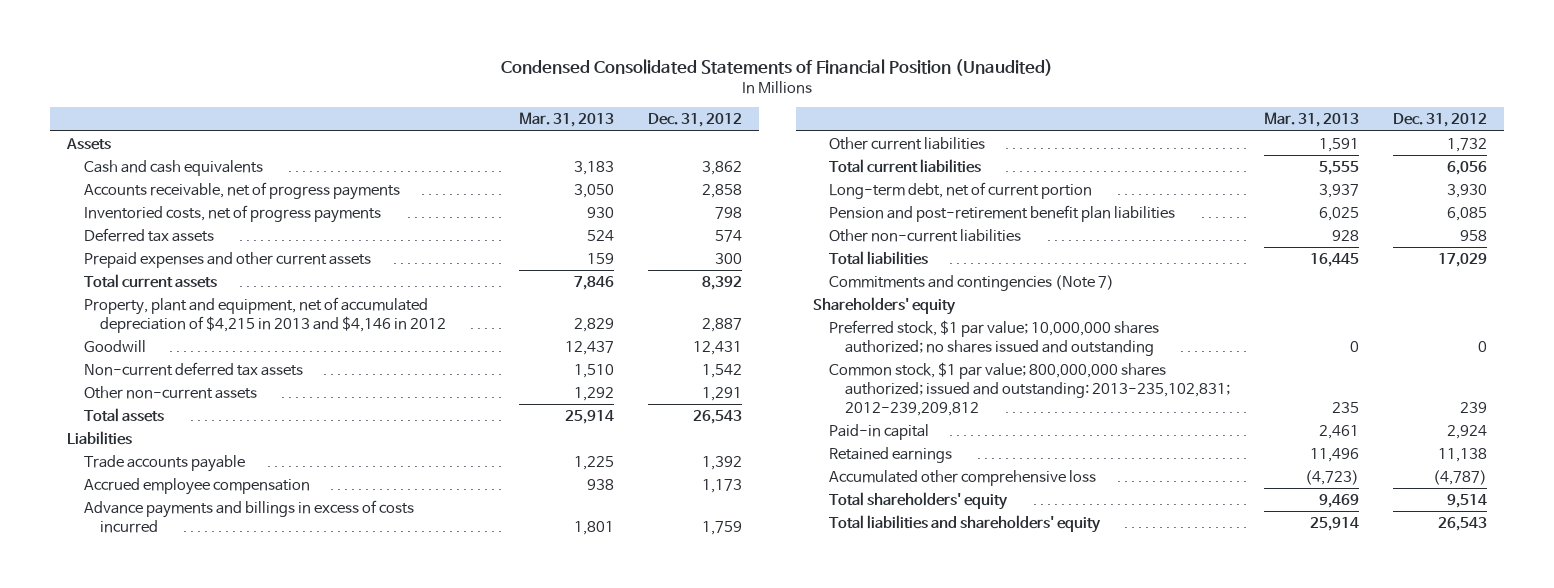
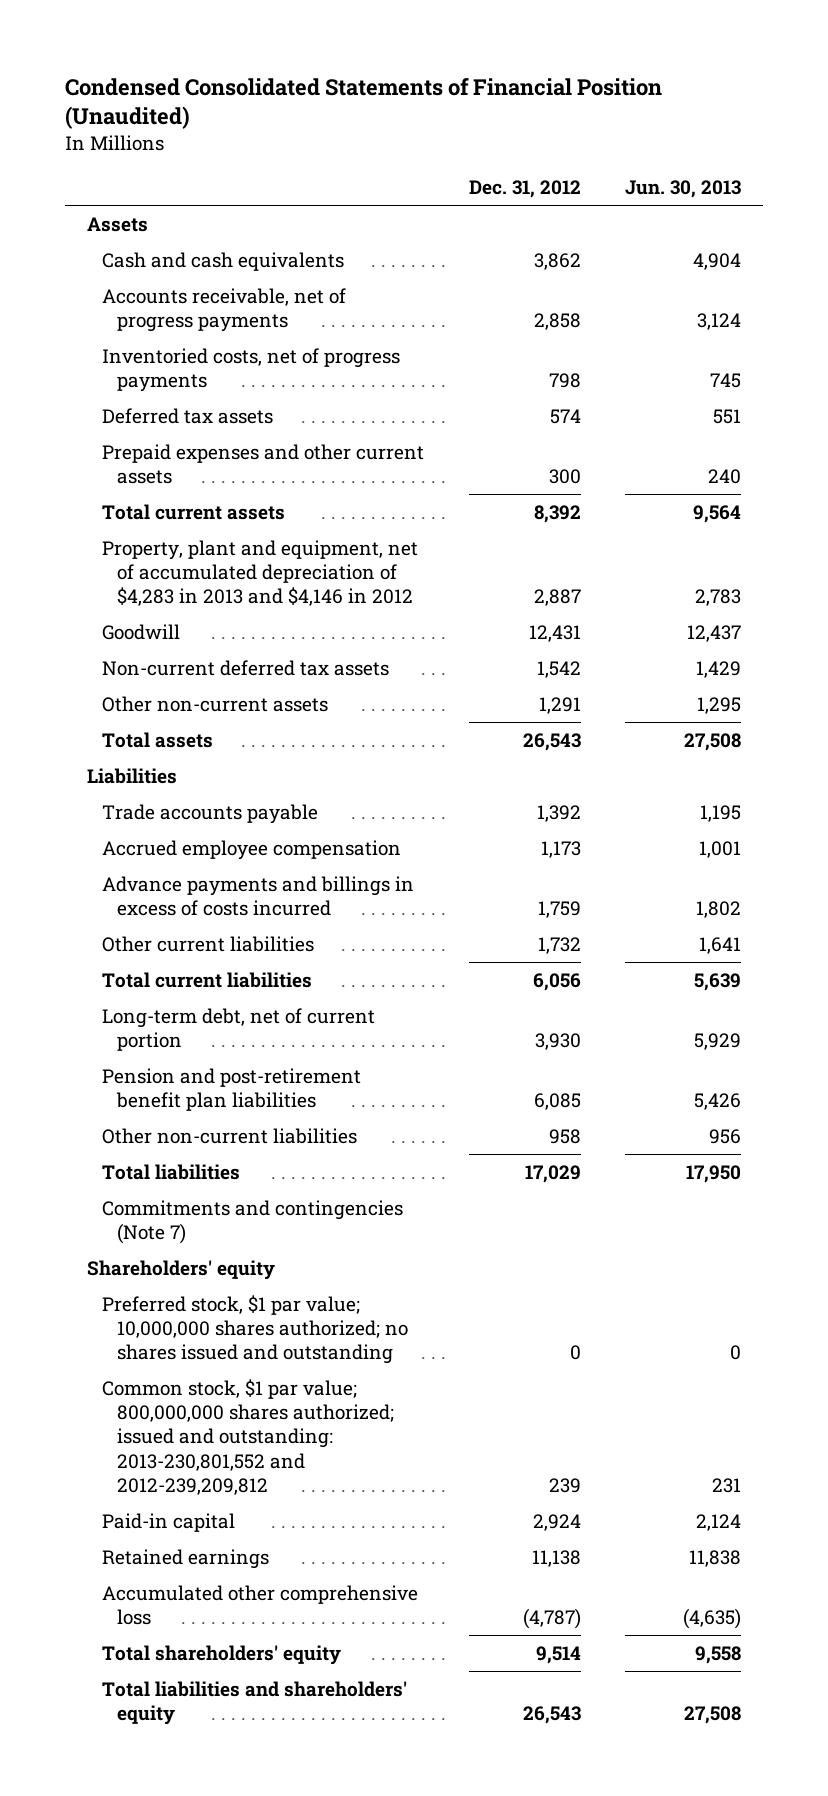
- | Mar. 31, 2013 | Dec. 31, 2012
+ | Dec. 31, 2012 | Jun. 30, 2013
- Property, plant and equipment, net of accumulated depreciation of $4,215 in 2013 and $4,146 in 2012 | 2,829 | 2,887
+ Property, plant and equipment, net of accumulated depreciation of $4,283 in 2013 and $4,146 in 2012 | 2,887 | 2,783
- Common stock, $1 par value; 800,000,000 shares authorized; issued and outstanding: 2013-235,102,831; 2012-239,209,812 | 235 | 239
+ Common stock, $1 par value; 800,000,000 shares authorized; issued and outstanding: 2013-230,801,552 and 2012-239,209,812 | 239 | 231

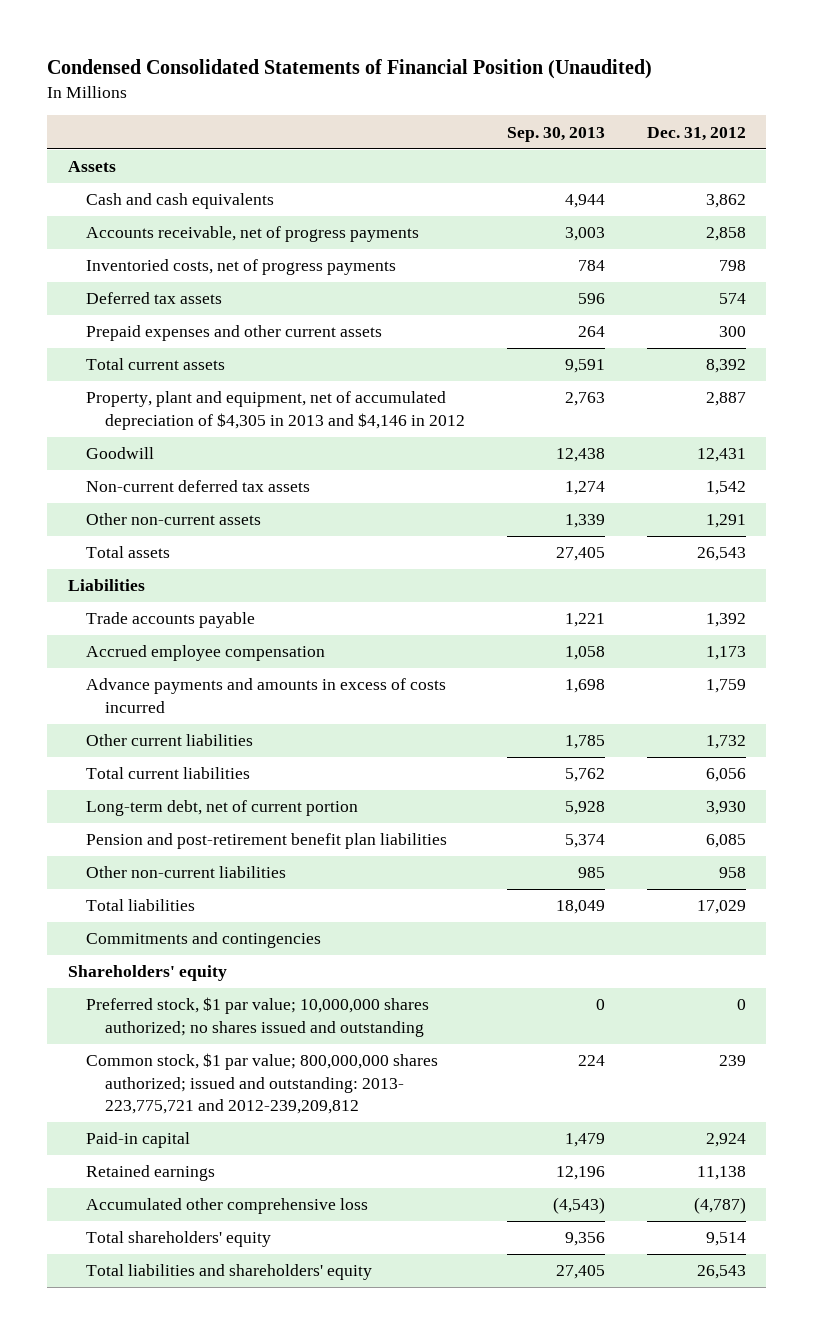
- | Dec. 31, 2012 | Jun. 30, 2013
+ | Sep. 30, 2013 | Dec. 31, 2012
- Property, plant and equipment, net of accumulated depreciation of $4,283 in 2013 and $4,146 in 2012 | 2,887 | 2,783
+ Property, plant and equipment, net of accumulated depreciation of $4,305 in 2013 and $4,146 in 2012 | 2,763 | 2,887
- Advance payments and billings in excess of costs incurred | 1,759 | 1,802
+ Advance payments and amounts in excess of costs incurred | 1,698 | 1,759
- Commitments and contingencies (Note 7)
+ Commitments and contingencies
- Common stock, $1 par value; 800,000,000 shares authorized; issued and outstanding: 2013-230,801,552 and 2012-239,209,812 | 239 | 231
+ Common stock, $1 par value; 800,000,000 shares authorized; issued and outstanding: 2013- 223,775,721 and 2012-239,209,812 | 224 | 239

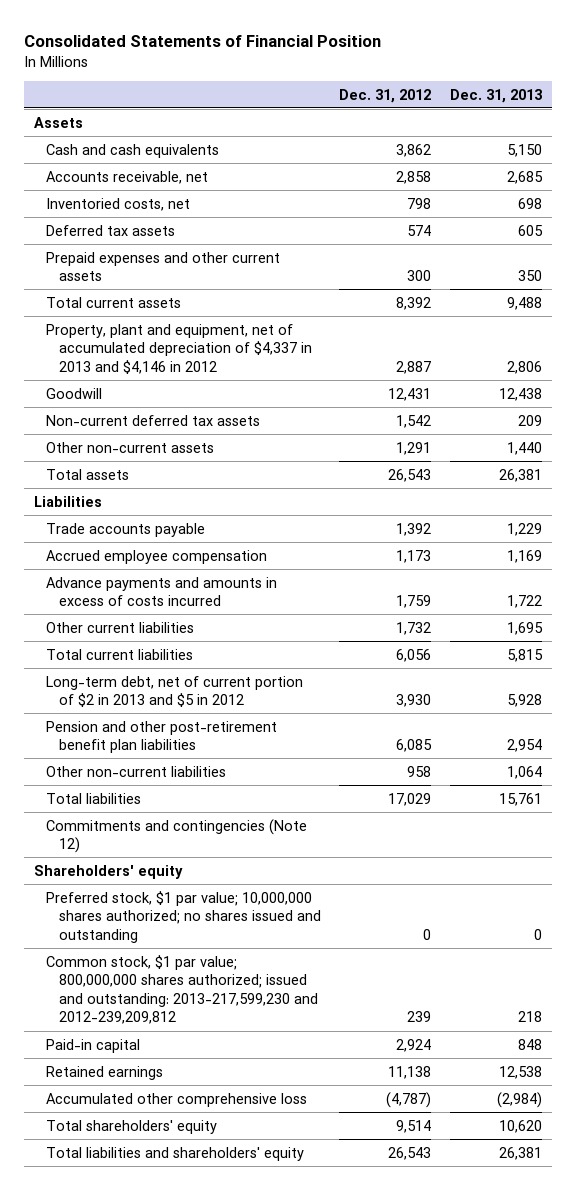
- Condensed Consolidated Statements of Financial Position (Unaudited)
+ Consolidated Statements of Financial Position
- | Sep. 30, 2013 | Dec. 31, 2012
+ | Dec. 31, 2012 | Dec. 31, 2013
- Accounts receivable, net of progress payments | 3,003 | 2,858
- Inventoried costs, net of progress payments | 784 | 798
+ Accounts receivable, net | 2,858 | 2,685
+ Inventoried costs, net | 798 | 698
- Property, plant and equipment, net of accumulated depreciation of $4,305 in 2013 and $4,146 in 2012 | 2,763 | 2,887
+ Property, plant and equipment, net of accumulated depreciation of $4,337 in 2013 and $4,146 in 2012 | 2,887 | 2,806
- Long-term debt, net of current portion | 5,928 | 3,930
- Pension and post-retirement benefit plan liabilities | 5,374 | 6,085
+ Long-term debt, net of current portion of $2 in 2013 and $5 in 2012 | 3,930 | 5,928
+ Pension and other post-retirement benefit plan liabilities | 6,085 | 2,954
- Commitments and contingencies
+ Commitments and contingencies (Note 12)
- Common stock, $1 par value; 800,000,000 shares authorized; issued and outstanding: 2013- 223,775,721 and 2012-239,209,812 | 224 | 239
+ Common stock, $1 par value; 800,000,000 shares authorized; issued and outstanding: 2013-217,599,230 and 2012-239,209,812 | 239 | 218

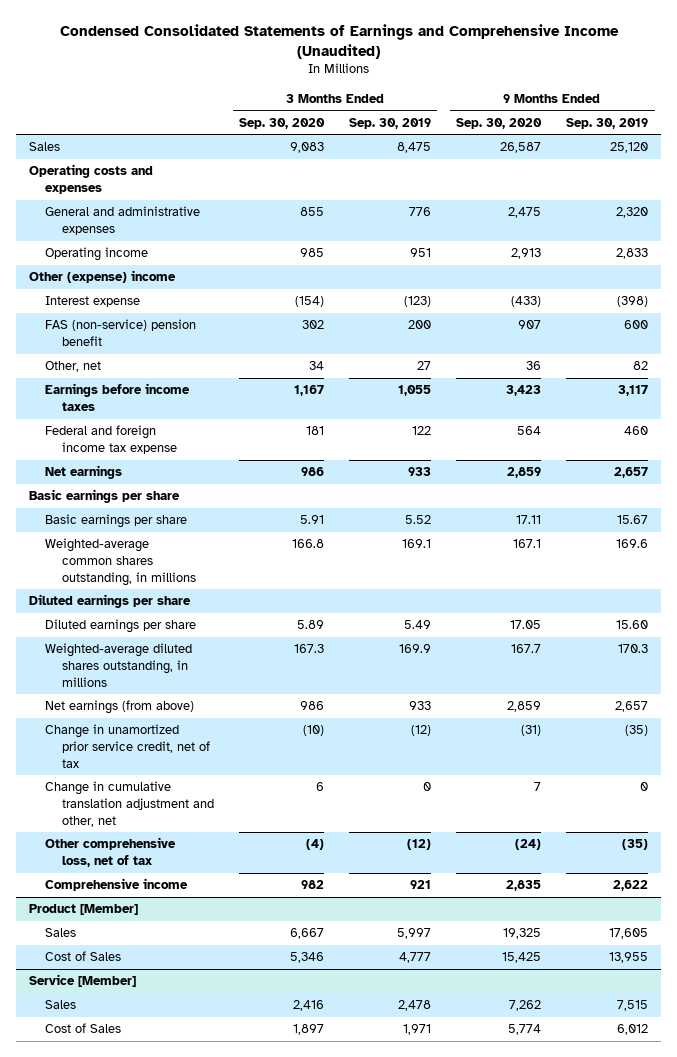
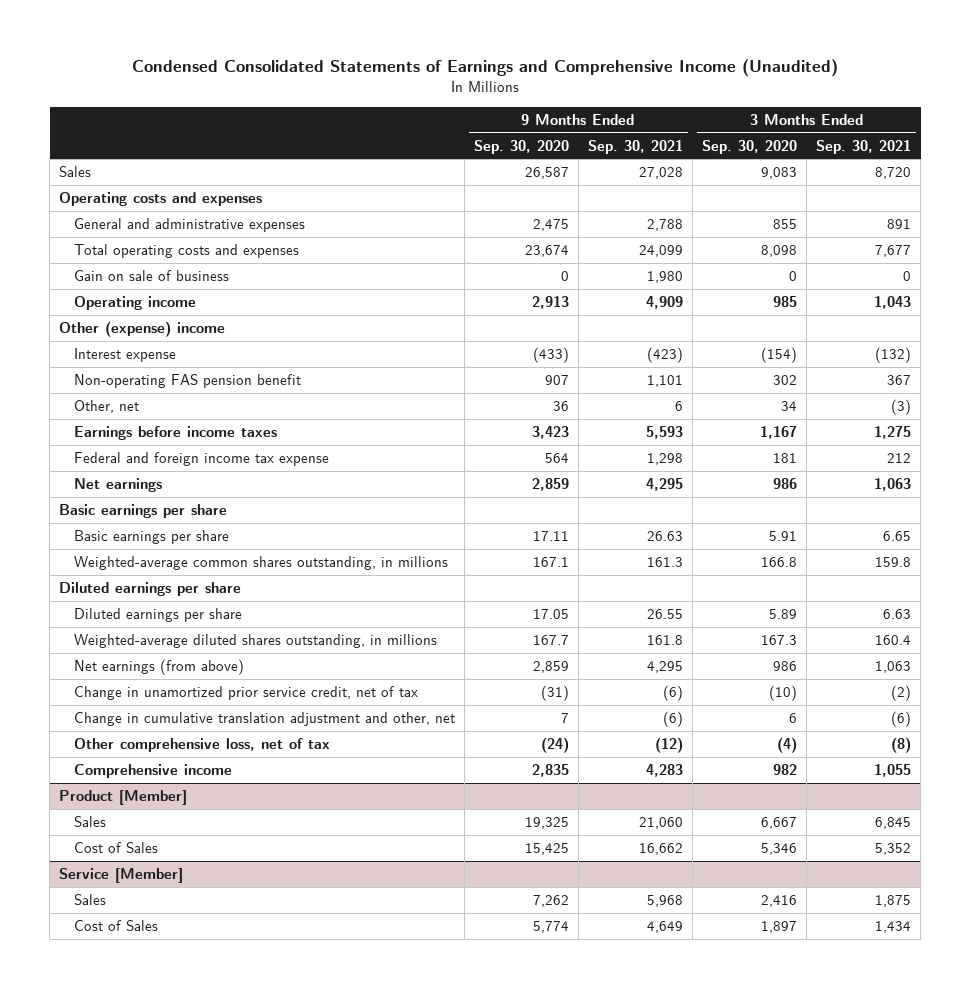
- | 3 Months Ended Sep. 30, 2020 | 3 Months Ended Sep. 30, 2019 | 9 Months Ended Sep. 30, 2020 | 9 Months Ended Sep. 30, 2019
+ | 9 Months Ended Sep. 30, 2020 | 9 Months Ended Sep. 30, 2021 | 3 Months Ended Sep. 30, 2020 | 3 Months Ended Sep. 30, 2021
+ Total operating costs and expenses | 23,674 | 24,099 | 8,098 | 7,677
+ Gain on sale of business | 0 | 1,980 | 0 | 0
- FAS (non-service) pension benefit | 302 | 200 | 907 | 600
+ Non-operating FAS pension benefit | 907 | 1,101 | 302 | 367

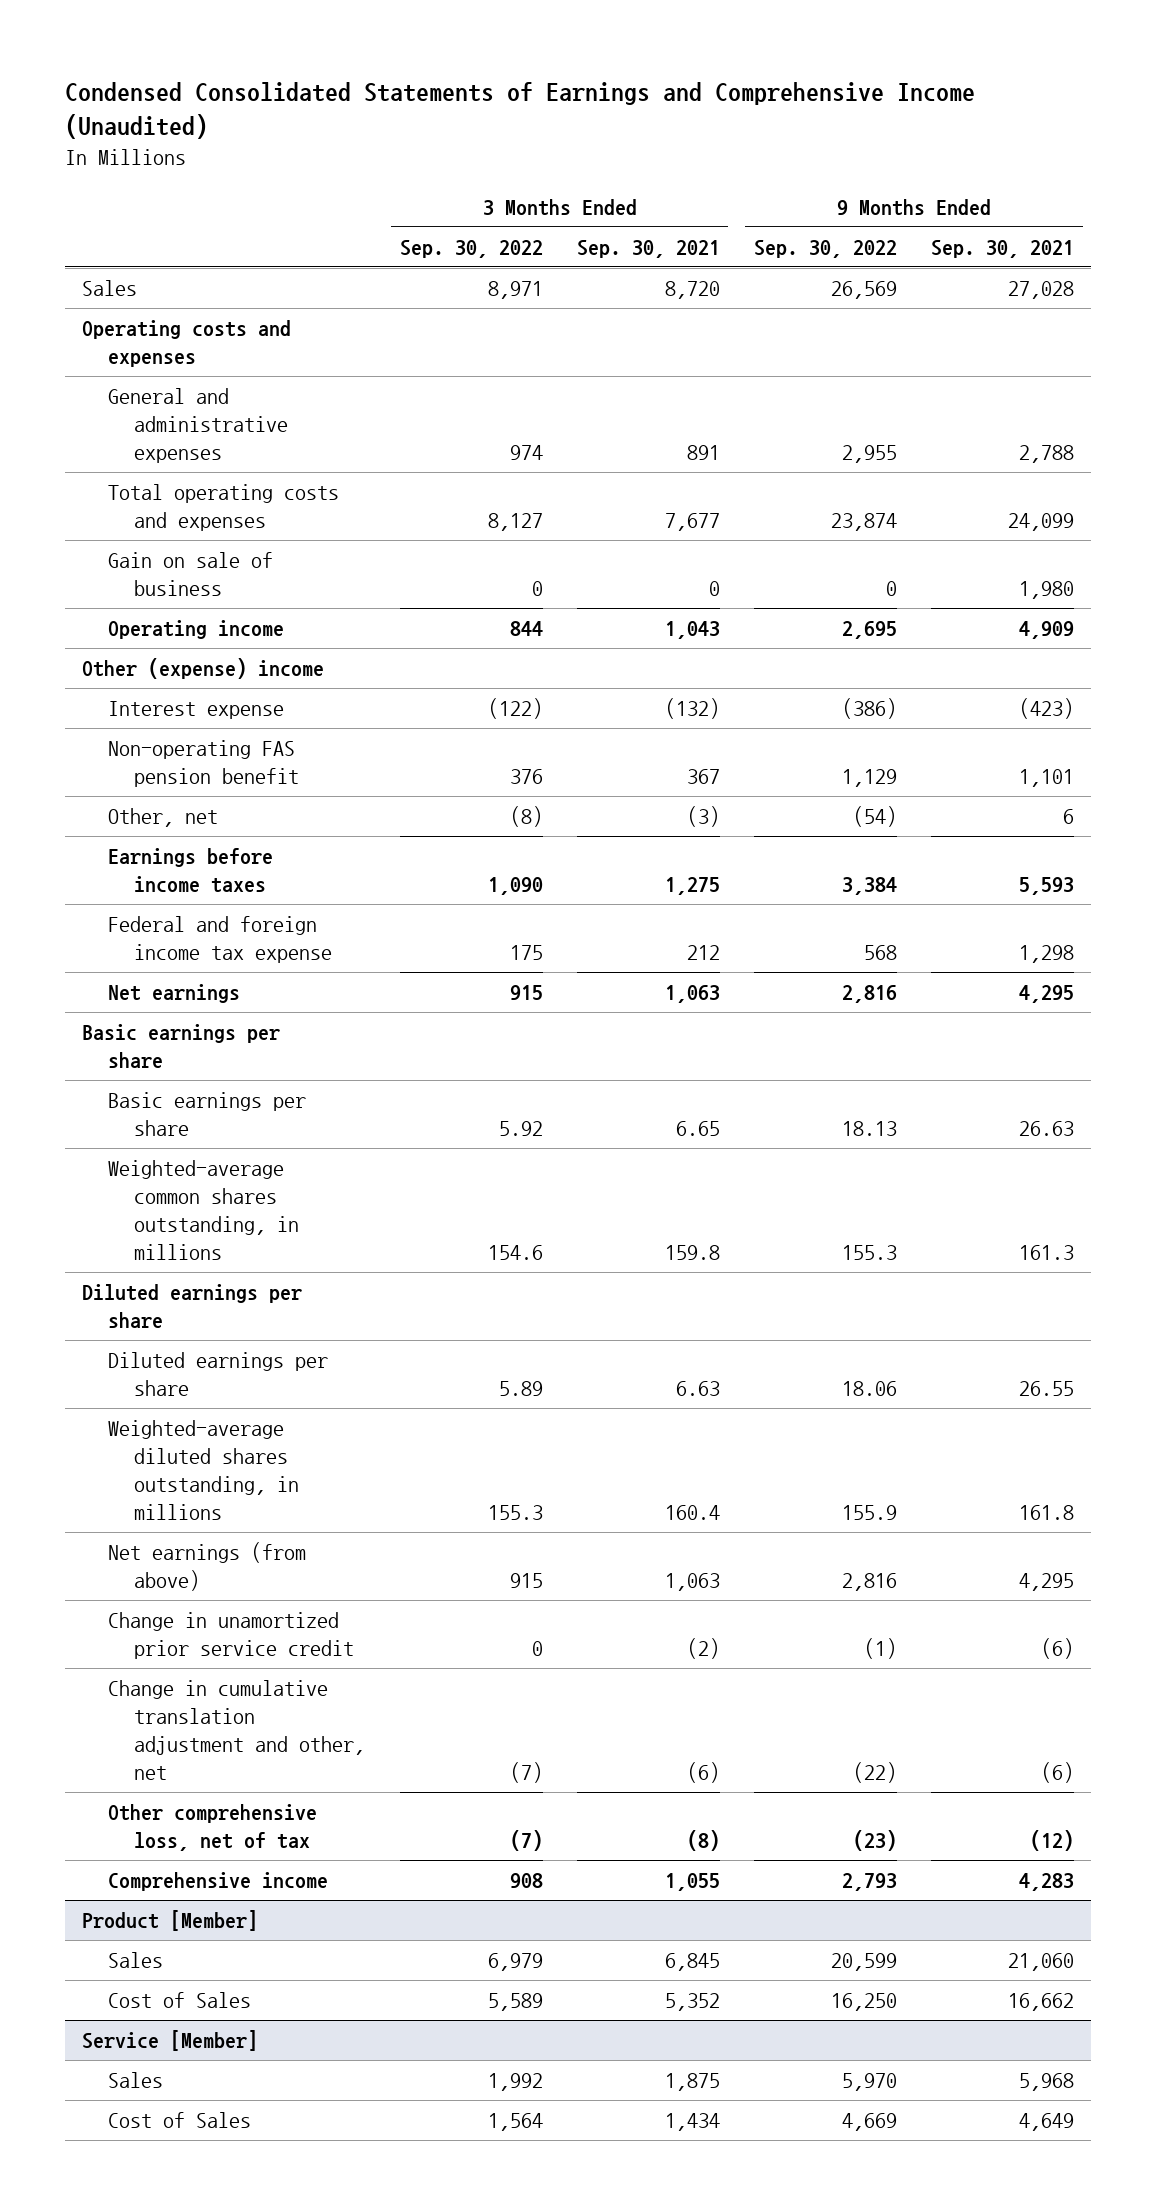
- | 9 Months Ended Sep. 30, 2020 | 9 Months Ended Sep. 30, 2021 | 3 Months Ended Sep. 30, 2020 | 3 Months Ended Sep. 30, 2021
+ | 3 Months Ended Sep. 30, 2022 | 3 Months Ended Sep. 30, 2021 | 9 Months Ended Sep. 30, 2022 | 9 Months Ended Sep. 30, 2021
- Change in unamortized prior service credit, net of tax | (31) | (6) | (10) | (2)
+ Change in unamortized prior service credit | 0 | (2) | (1) | (6)

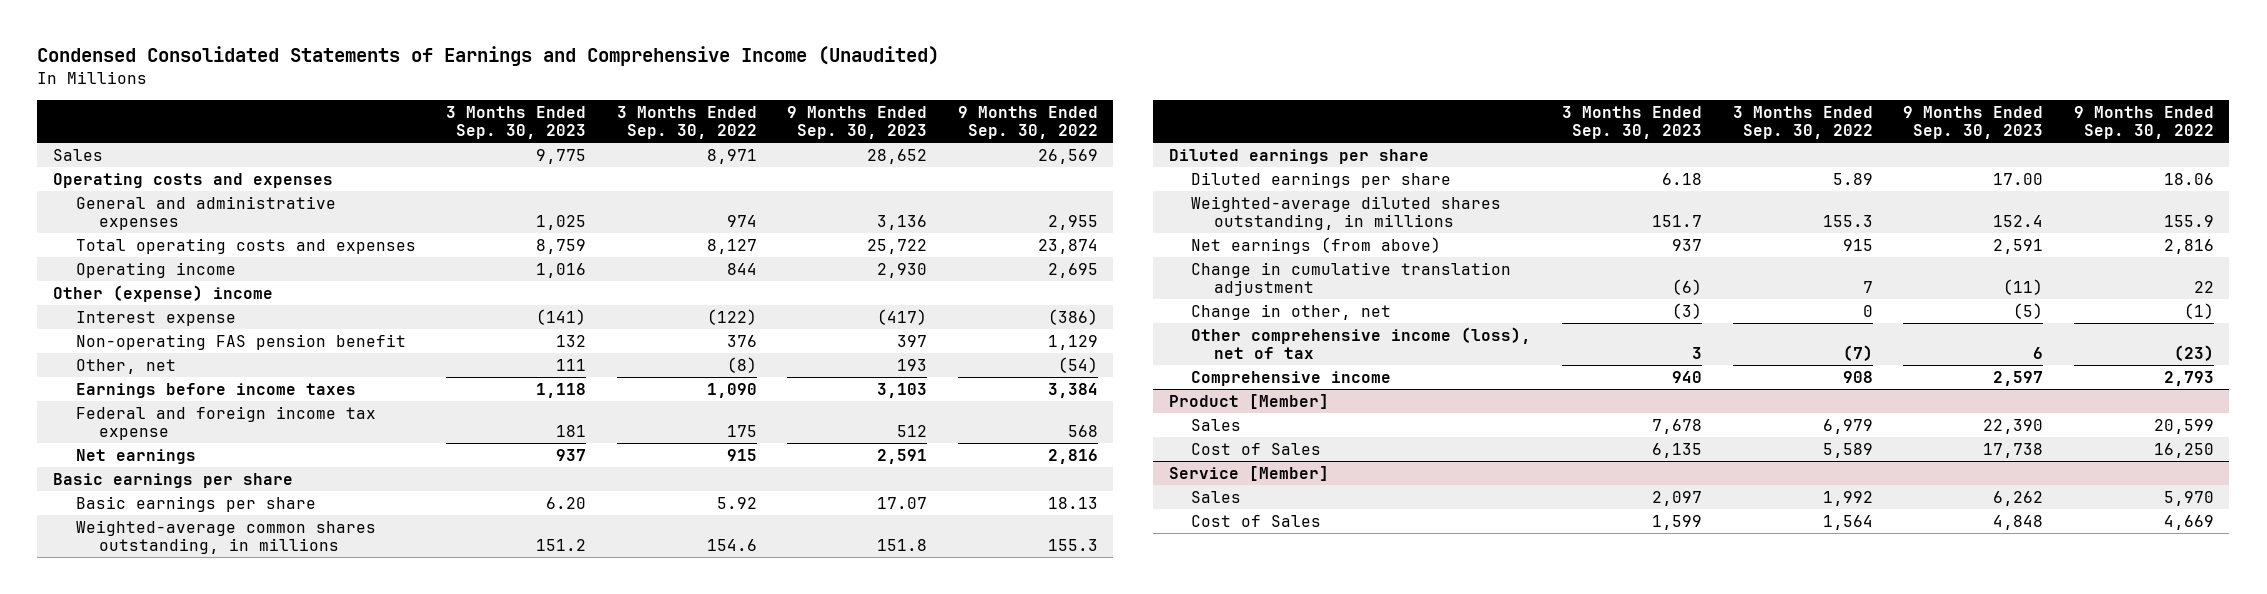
- | 3 Months Ended Sep. 30, 2022 | 3 Months Ended Sep. 30, 2021 | 9 Months Ended Sep. 30, 2022 | 9 Months Ended Sep. 30, 2021
+ | 3 Months Ended Sep. 30, 2023 | 3 Months Ended Sep. 30, 2022 | 9 Months Ended Sep. 30, 2023 | 9 Months Ended Sep. 30, 2022
- Gain on sale of business | 0 | 0 | 0 | 1,980
- Change in unamortized prior service credit | 0 | (2) | (1) | (6)
- Change in cumulative translation adjustment and other, net | (7) | (6) | (22) | (6)
- Other comprehensive loss, net of tax | (7) | (8) | (23) | (12)
+ Change in cumulative translation adjustment | (6) | 7 | (11) | 22
+ Change in other, net | (3) | 0 | (5) | (1)
+ Other comprehensive income (loss), net of tax | 3 | (7) | 6 | (23)

